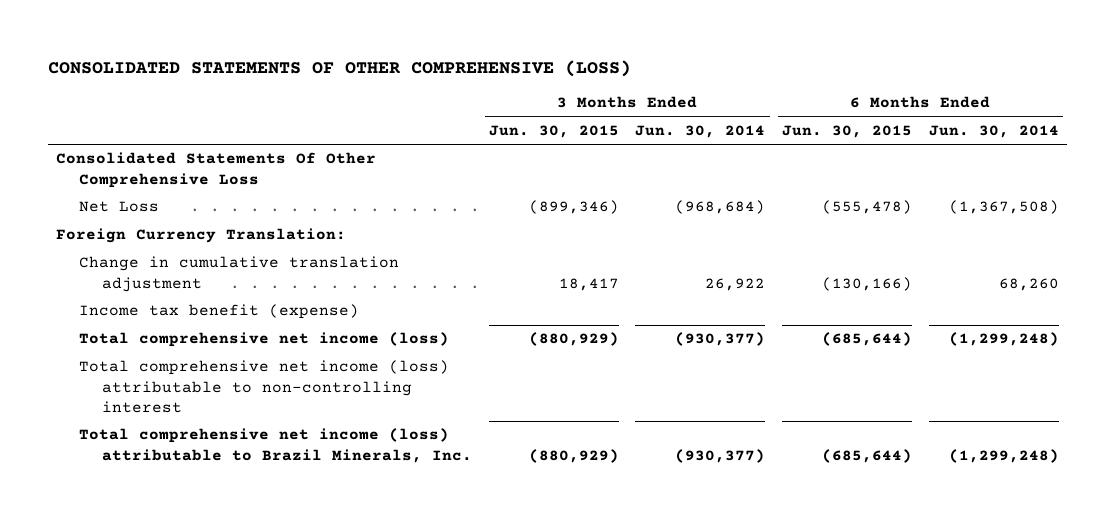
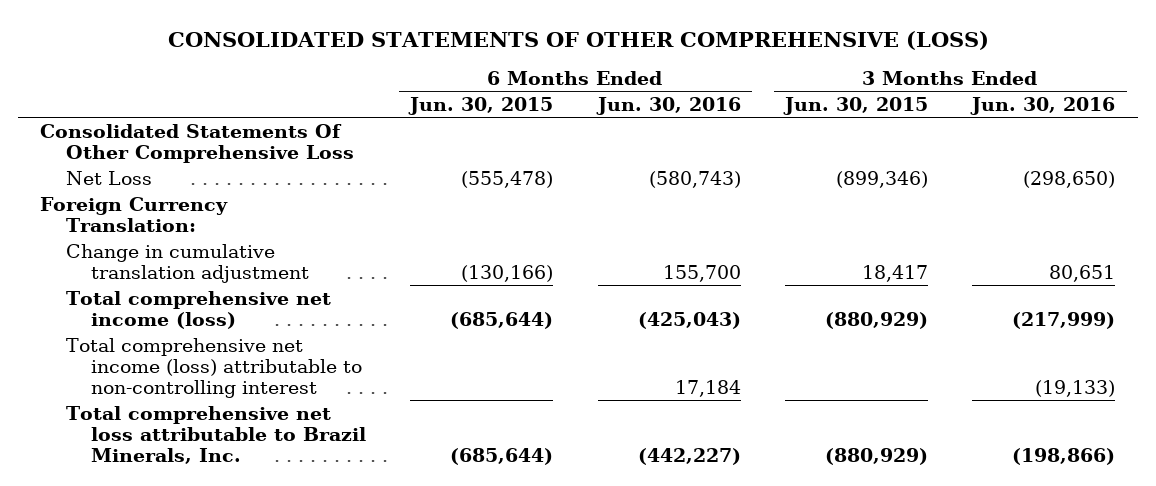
- | 3 Months Ended Jun. 30, 2015 | 3 Months Ended Jun. 30, 2014 | 6 Months Ended Jun. 30, 2015 | 6 Months Ended Jun. 30, 2014
+ | 6 Months Ended Jun. 30, 2015 | 6 Months Ended Jun. 30, 2016 | 3 Months Ended Jun. 30, 2015 | 3 Months Ended Jun. 30, 2016
- Income tax benefit (expense)
- Total comprehensive net income (loss) attributable to Brazil Minerals, Inc. | (880,929) | (930,377) | (685,644) | (1,299,248)
+ Total comprehensive net loss attributable to Brazil Minerals, Inc. | (685,644) | (442,227) | (880,929) | (198,866)

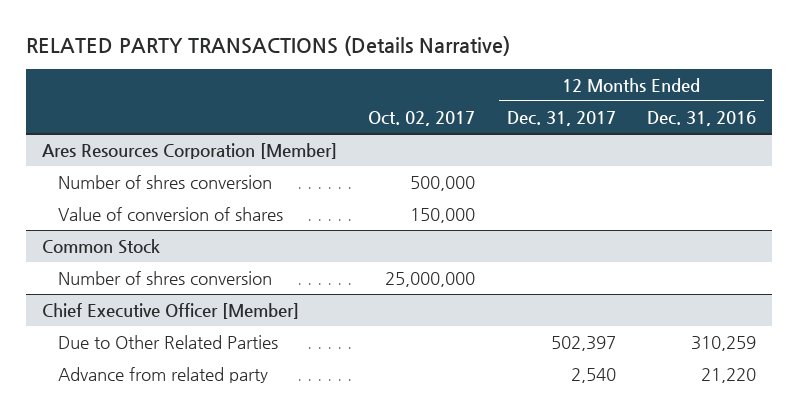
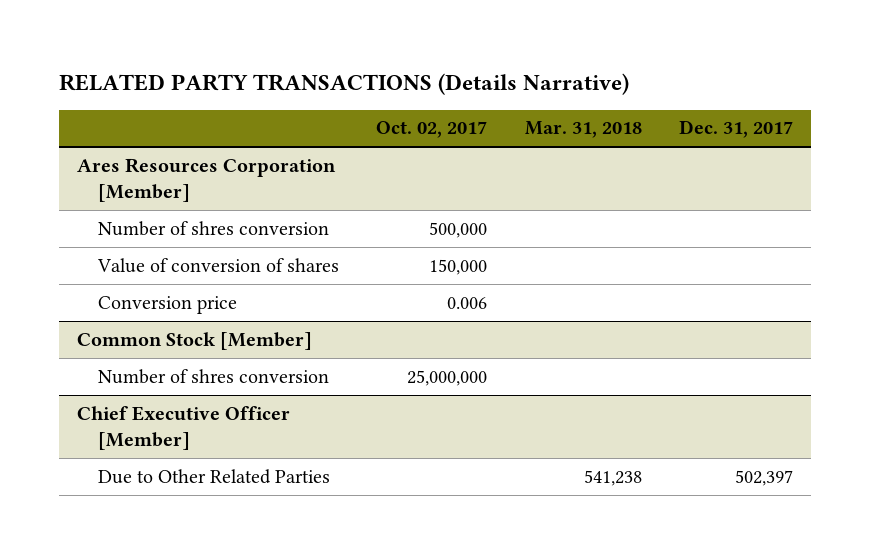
- | Oct. 02, 2017 | 12 Months Ended Dec. 31, 2017 | 12 Months Ended Dec. 31, 2016
+ | Oct. 02, 2017 | Mar. 31, 2018 | Dec. 31, 2017
- Common Stock
@ Ares Resources Corporation [Member]
+ Conversion price | 0.006 | |
+ Common Stock [Member]
@ Chief Executive Officer [Member]
- Advance from related party | | 2,540 | 21,220

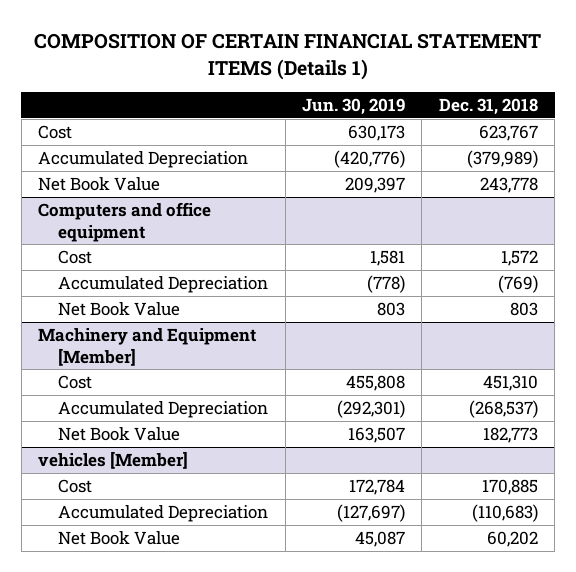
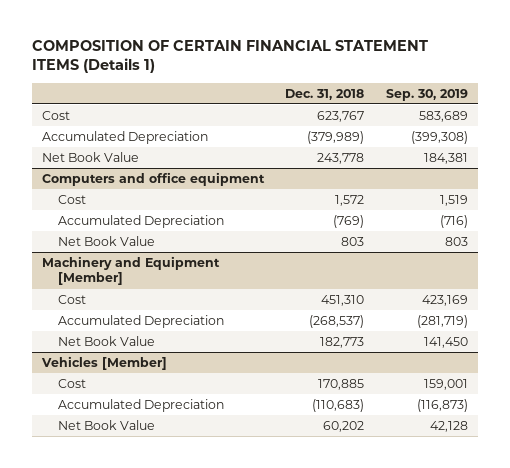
- | Jun. 30, 2019 | Dec. 31, 2018
+ | Dec. 31, 2018 | Sep. 30, 2019
- vehicles [Member]
+ Vehicles [Member]

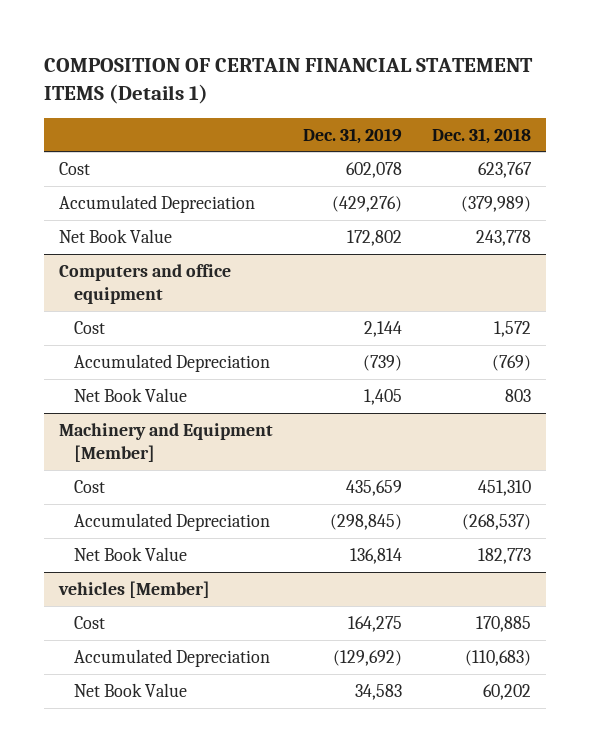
- | Dec. 31, 2018 | Sep. 30, 2019
+ | Dec. 31, 2019 | Dec. 31, 2018
- Vehicles [Member]
+ vehicles [Member]

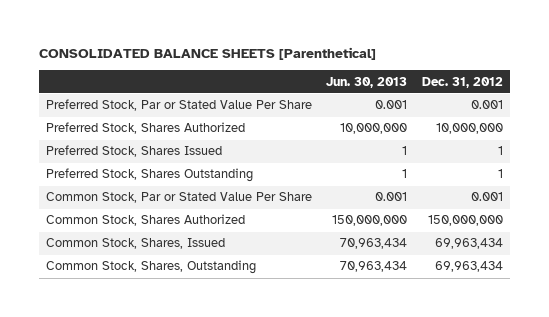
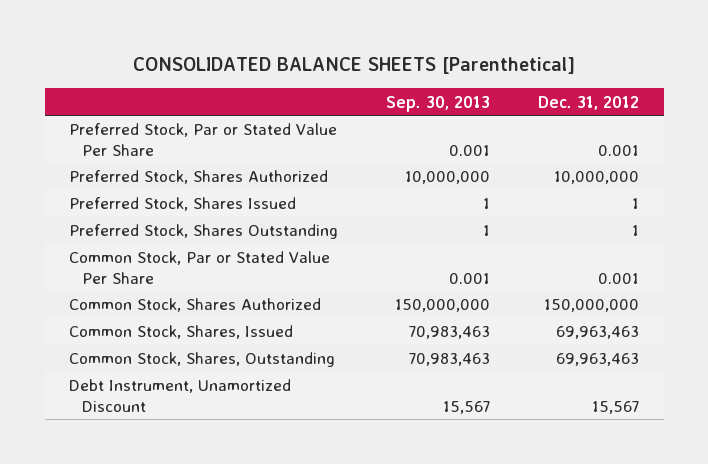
- | Jun. 30, 2013 | Dec. 31, 2012
+ | Sep. 30, 2013 | Dec. 31, 2012
- Common Stock, Shares, Issued | 70,963,434 | 69,963,434
- Common Stock, Shares, Outstanding | 70,963,434 | 69,963,434
+ Common Stock, Shares, Issued | 70,983,463 | 69,963,463
+ Common Stock, Shares, Outstanding | 70,983,463 | 69,963,463
+ Debt Instrument, Unamortized Discount | 15,567 | 15,567

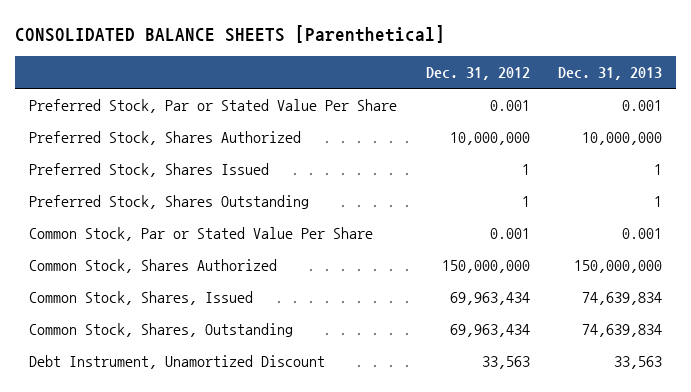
- | Sep. 30, 2013 | Dec. 31, 2012
+ | Dec. 31, 2012 | Dec. 31, 2013
- Common Stock, Shares, Issued | 70,983,463 | 69,963,463
- Common Stock, Shares, Outstanding | 70,983,463 | 69,963,463
- Debt Instrument, Unamortized Discount | 15,567 | 15,567
+ Common Stock, Shares, Issued | 69,963,434 | 74,639,834
+ Common Stock, Shares, Outstanding | 69,963,434 | 74,639,834
+ Debt Instrument, Unamortized Discount | 33,563 | 33,563

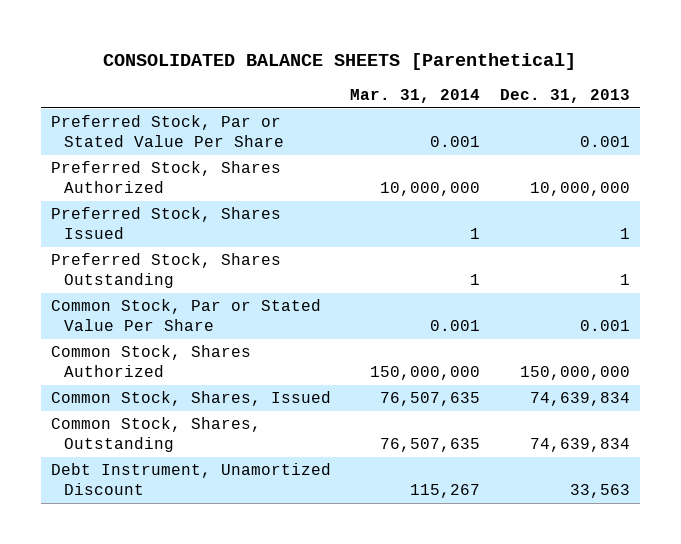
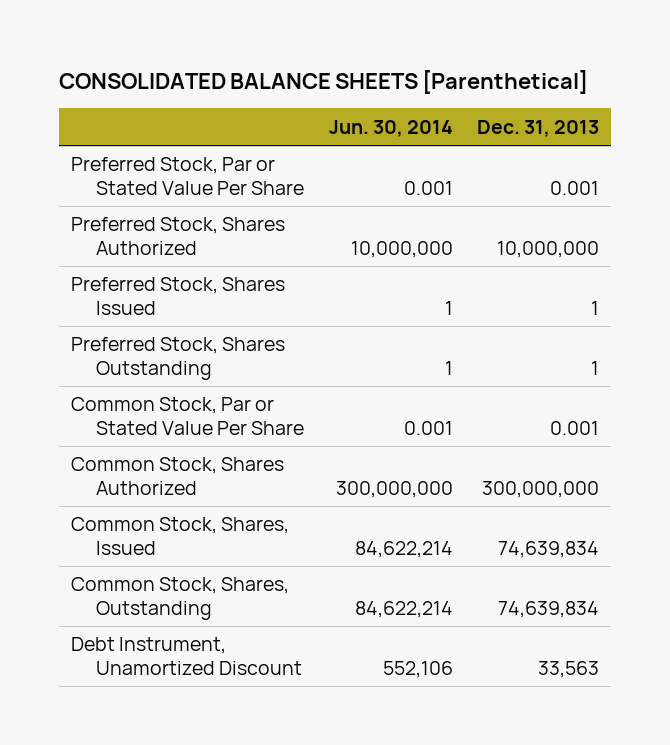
- | Mar. 31, 2014 | Dec. 31, 2013
+ | Jun. 30, 2014 | Dec. 31, 2013
- Common Stock, Shares Authorized | 150,000,000 | 150,000,000
+ Common Stock, Shares Authorized | 300,000,000 | 300,000,000

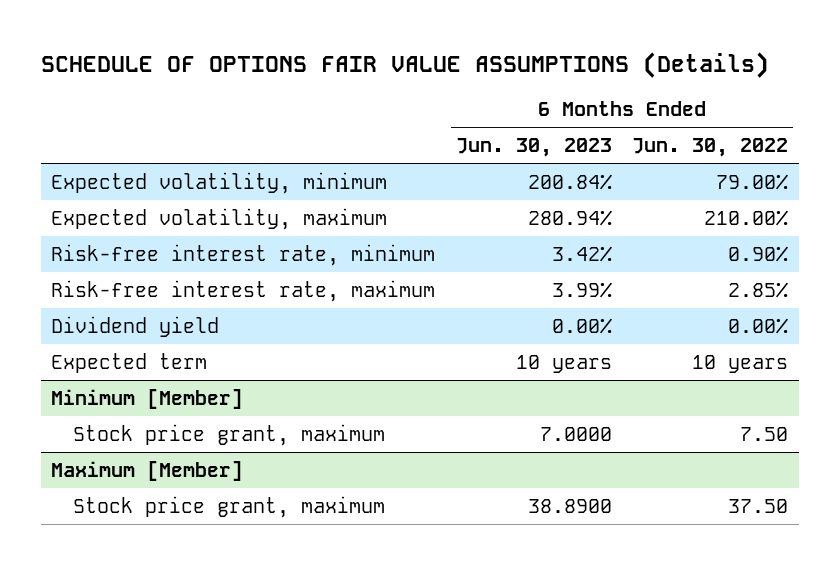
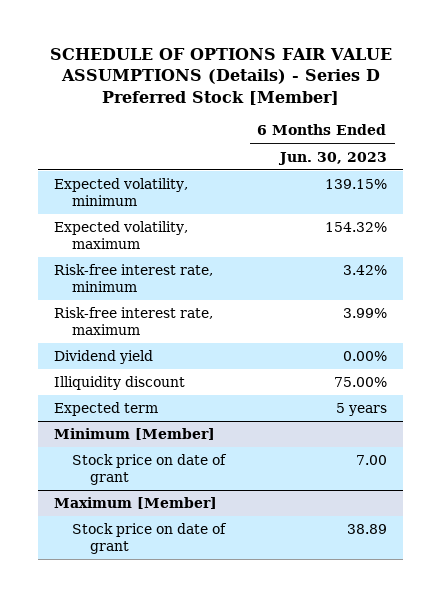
- SCHEDULE OF OPTIONS FAIR VALUE ASSUMPTIONS (Details)
+ SCHEDULE OF OPTIONS FAIR VALUE ASSUMPTIONS (Details) - Series D Preferred Stock [Member]
- | 6 Months Ended Jun. 30, 2023 | 6 Months Ended Jun. 30, 2022
+ | 6 Months Ended Jun. 30, 2023
- Expected volatility, minimum | 200.84% | 79.00%
- Expected volatility, maximum | 280.94% | 210.00%
+ Expected volatility, minimum | 139.15%
+ Expected volatility, maximum | 154.32%
- Expected term | 10 years | 10 years
+ Illiquidity discount | 75.00%
+ Expected term | 5 years
@ Minimum [Member]
- Stock price grant, maximum | 7.0000 | 7.50
+ Stock price on date of grant | 7.00
@ Maximum [Member]
- Stock price grant, maximum | 38.8900 | 37.50
+ Stock price on date of grant | 38.89

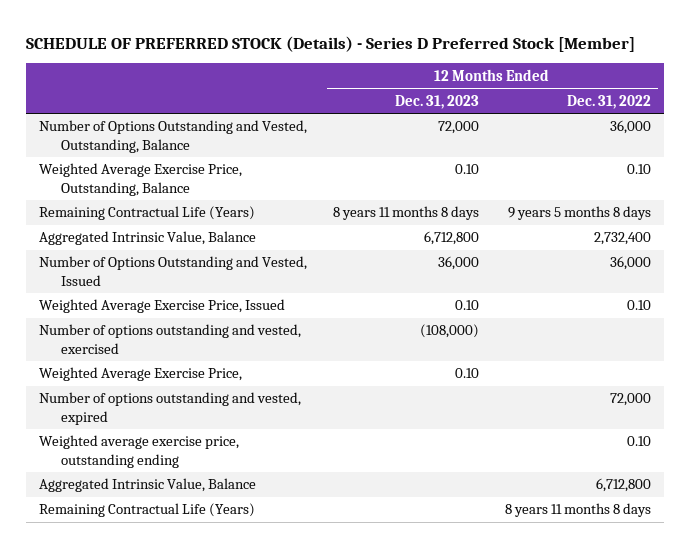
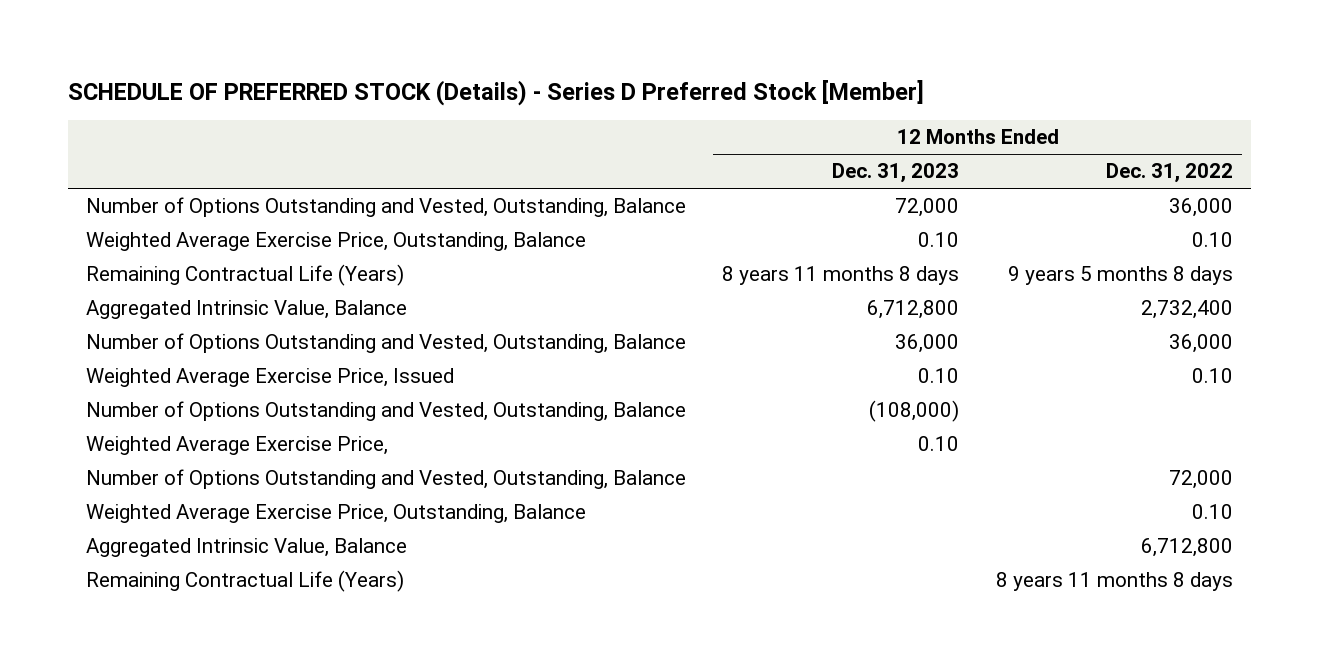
- Number of Options Outstanding and Vested, Issued | 36,000 | 36,000
+ Number of Options Outstanding and Vested, Outstanding, Balance | 36,000 | 36,000
- Number of options outstanding and vested, exercised | (108,000) |
+ Number of Options Outstanding and Vested, Outstanding, Balance | (108,000) |
- Number of options outstanding and vested, expired | | 72,000
- Weighted average exercise price, outstanding ending | | 0.10
+ Number of Options Outstanding and Vested, Outstanding, Balance | | 72,000
+ Weighted Average Exercise Price, Outstanding, Balance | | 0.10

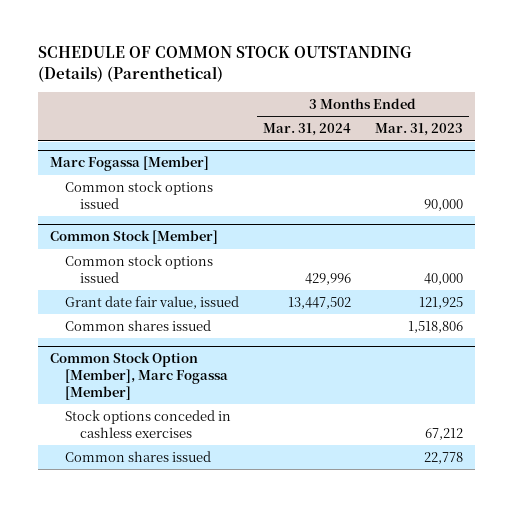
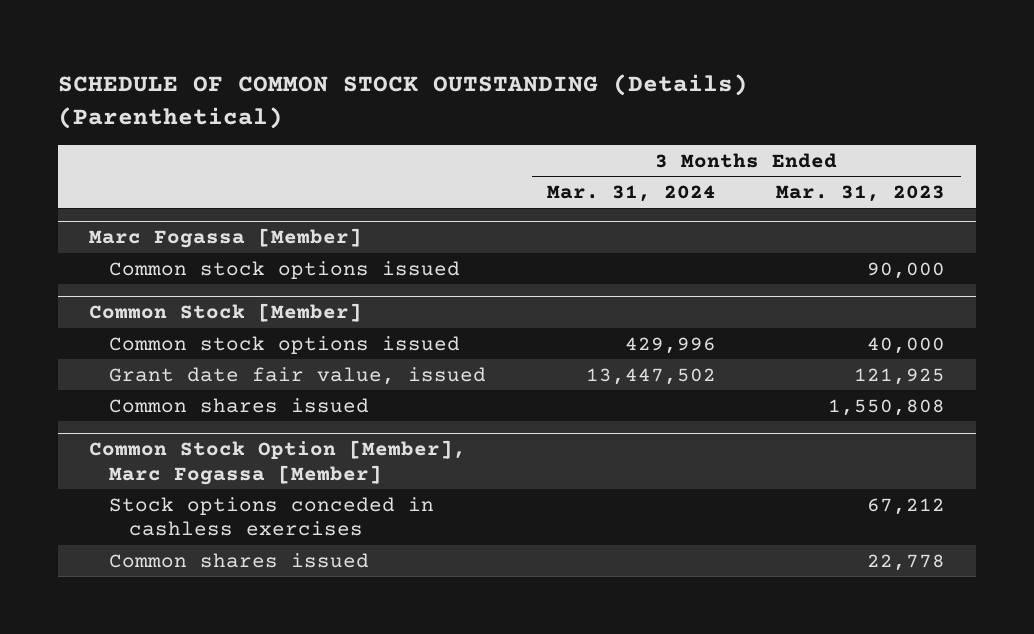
@ Common Stock [Member]
- Common shares issued | | 1,518,806
+ Common shares issued | | 1,550,808

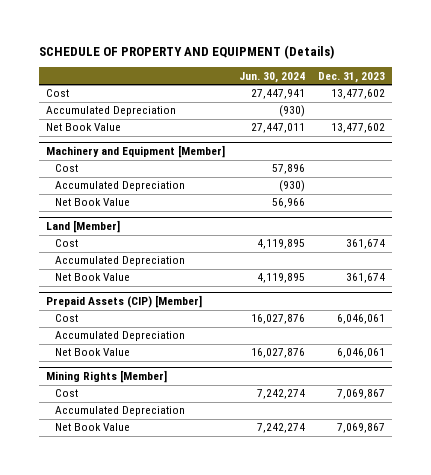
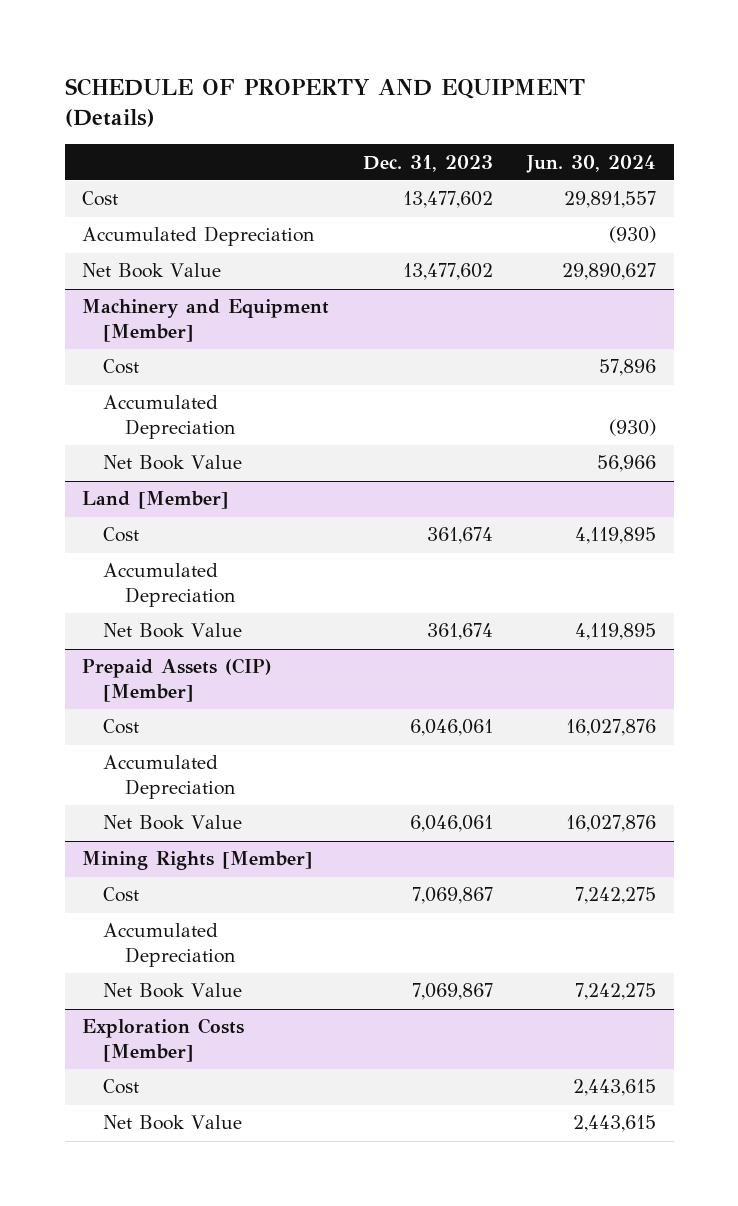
- | Jun. 30, 2024 | Dec. 31, 2023
+ | Dec. 31, 2023 | Jun. 30, 2024
- Cost | 27,447,941 | 13,477,602
+ Cost | 13,477,602 | 29,891,557
- Net Book Value | 27,447,011 | 13,477,602
+ Net Book Value | 13,477,602 | 29,890,627
@ Mining Rights [Member]
- Cost | 7,242,274 | 7,069,867
+ Cost | 7,069,867 | 7,242,275
- Net Book Value | 7,242,274 | 7,069,867
+ Net Book Value | 7,069,867 | 7,242,275
+ Exploration Costs [Member]
+ Cost | | 2,443,615
+ Net Book Value | | 2,443,615

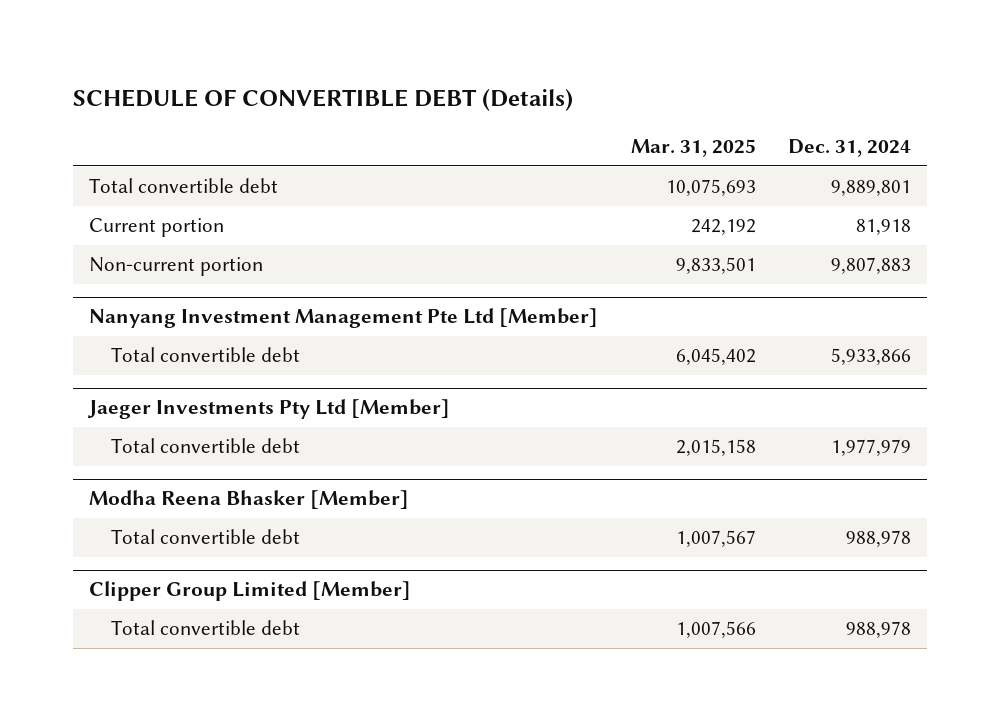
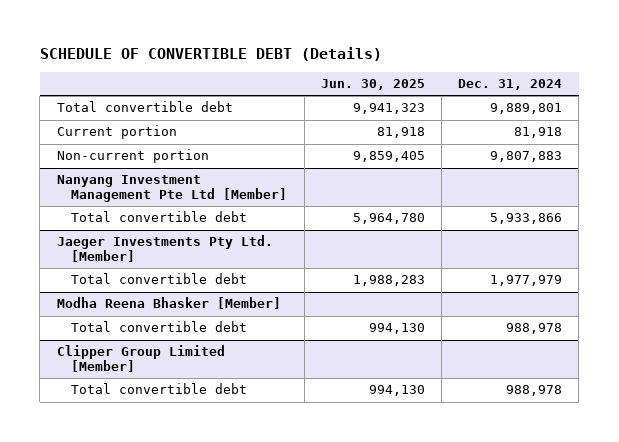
- | Mar. 31, 2025 | Dec. 31, 2024
+ | Jun. 30, 2025 | Dec. 31, 2024
- Jaeger Investments Pty Ltd [Member]
+ Jaeger Investments Pty Ltd. [Member]

